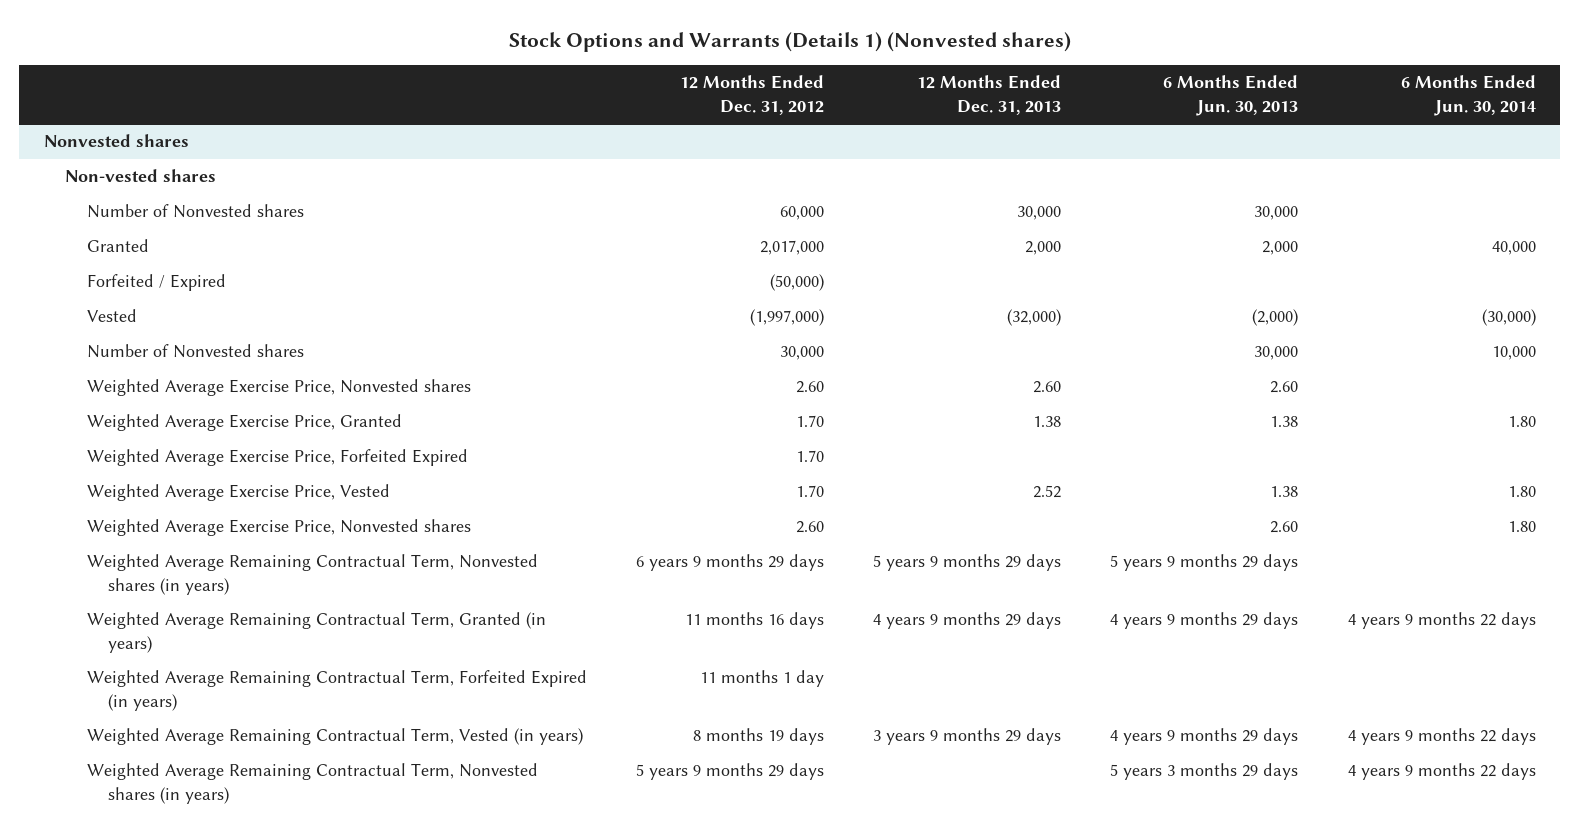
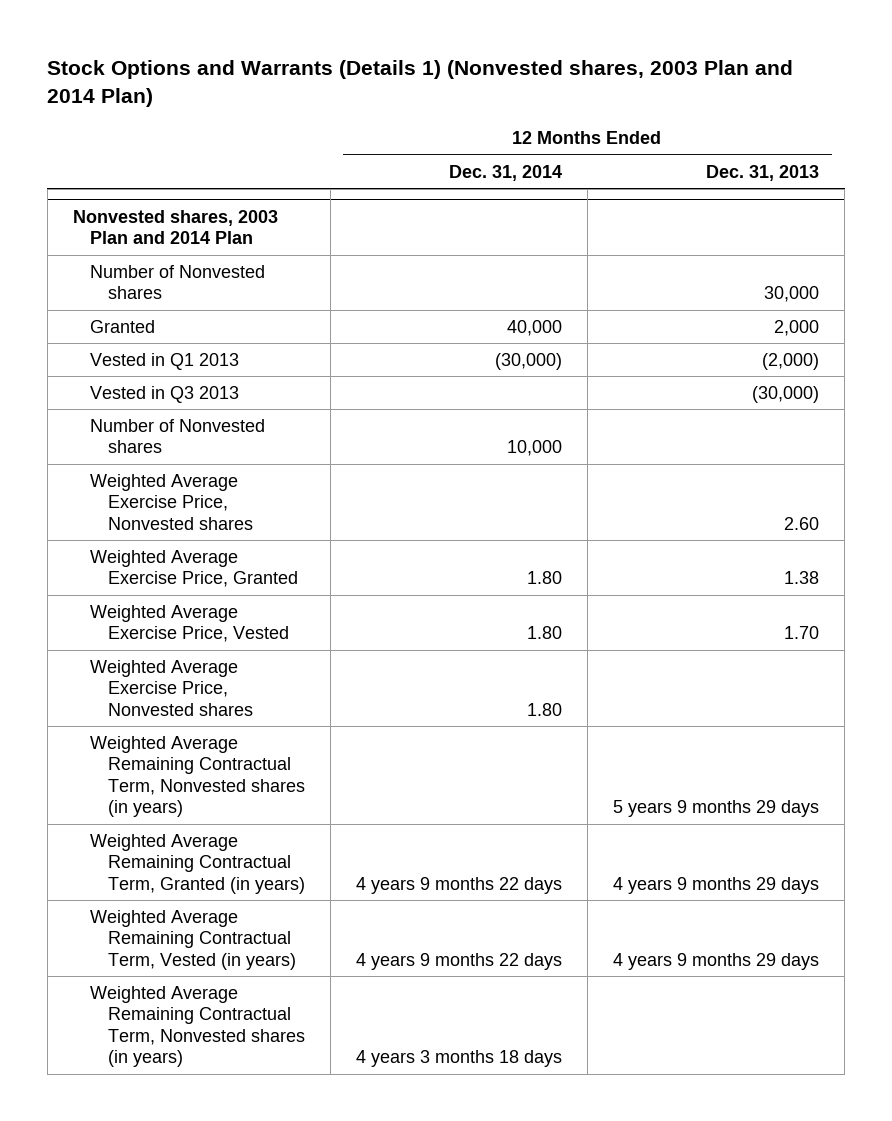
- Stock Options and Warrants (Details 1) (Nonvested shares)
+ Stock Options and Warrants (Details 1) (Nonvested shares, 2003 Plan and 2014 Plan)
- | 12 Months Ended Dec. 31, 2012 | 12 Months Ended Dec. 31, 2013 | 6 Months Ended Jun. 30, 2013 | 6 Months Ended Jun. 30, 2014
+ | 12 Months Ended Dec. 31, 2014 | 12 Months Ended Dec. 31, 2013
- Nonvested shares
- Non-vested shares
+ Nonvested shares, 2003 Plan and 2014 Plan
- Forfeited / Expired | (50,000) | | |
- Vested | (1,997,000) | (32,000) | (2,000) | (30,000)
+ Vested in Q1 2013 | (30,000) | (2,000)
+ Vested in Q3 2013 | | (30,000)
- Weighted Average Exercise Price, Forfeited Expired | 1.70 | | |
- Weighted Average Exercise Price, Vested | 1.70 | 2.52 | 1.38 | 1.80
+ Weighted Average Exercise Price, Vested | 1.80 | 1.70
- Weighted Average Remaining Contractual Term, Forfeited Expired (in years) | 11 months 1 day | | |
- Weighted Average Remaining Contractual Term, Vested (in years) | 8 months 19 days | 3 years 9 months 29 days | 4 years 9 months 29 days | 4 years 9 months 22 days
+ Weighted Average Remaining Contractual Term, Vested (in years) | 4 years 9 months 22 days | 4 years 9 months 29 days

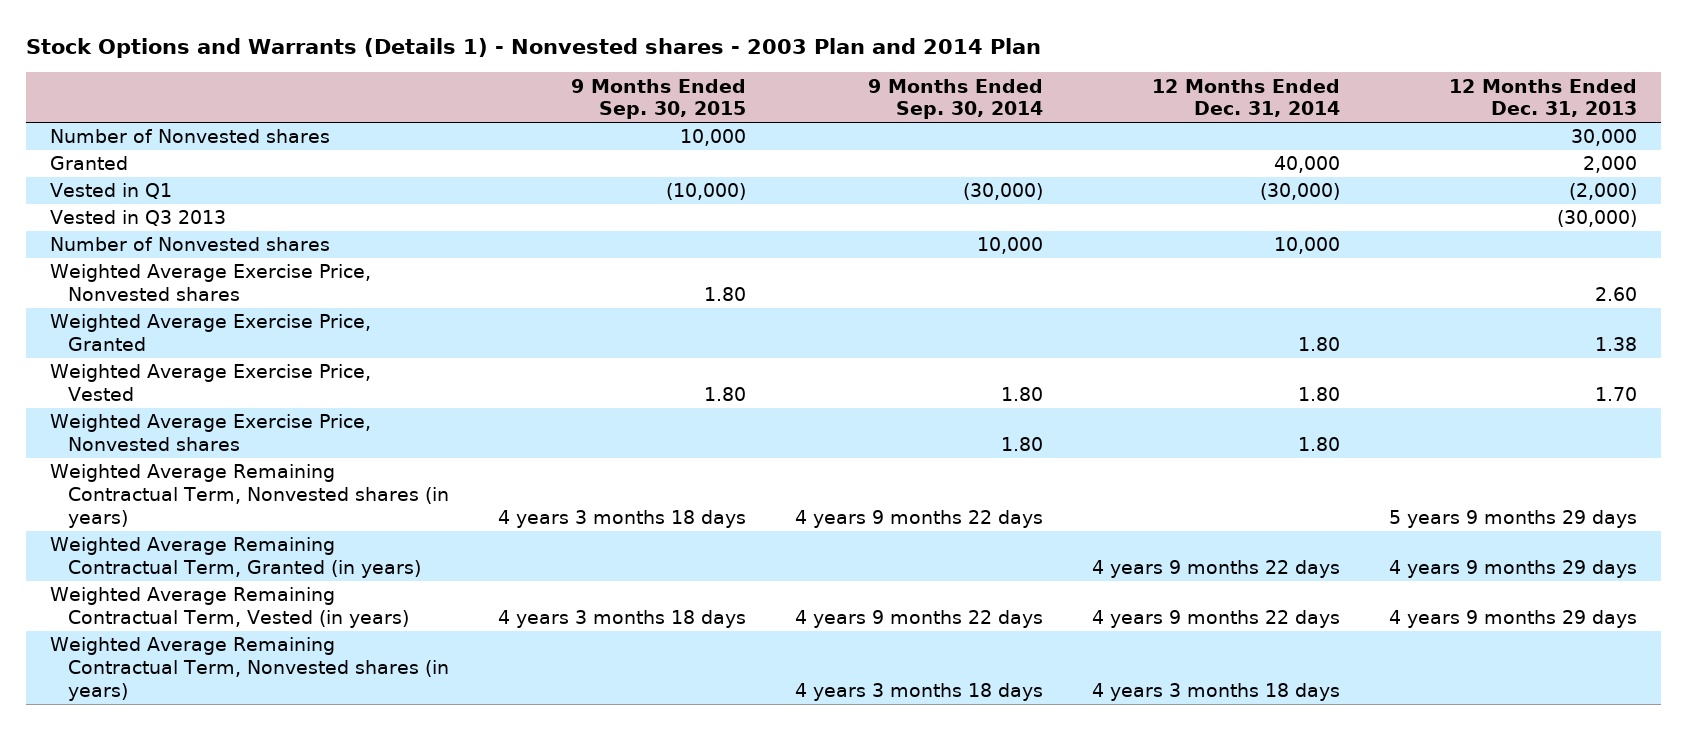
- Stock Options and Warrants (Details 1) (Nonvested shares, 2003 Plan and 2014 Plan)
+ Stock Options and Warrants (Details 1) - Nonvested shares - 2003 Plan and 2014 Plan
- | 12 Months Ended Dec. 31, 2014 | 12 Months Ended Dec. 31, 2013
+ | 9 Months Ended Sep. 30, 2015 | 9 Months Ended Sep. 30, 2014 | 12 Months Ended Dec. 31, 2014 | 12 Months Ended Dec. 31, 2013
- Nonvested shares, 2003 Plan and 2014 Plan
- Vested in Q1 2013 | (30,000) | (2,000)
+ Vested in Q1 | (10,000) | (30,000) | (30,000) | (2,000)

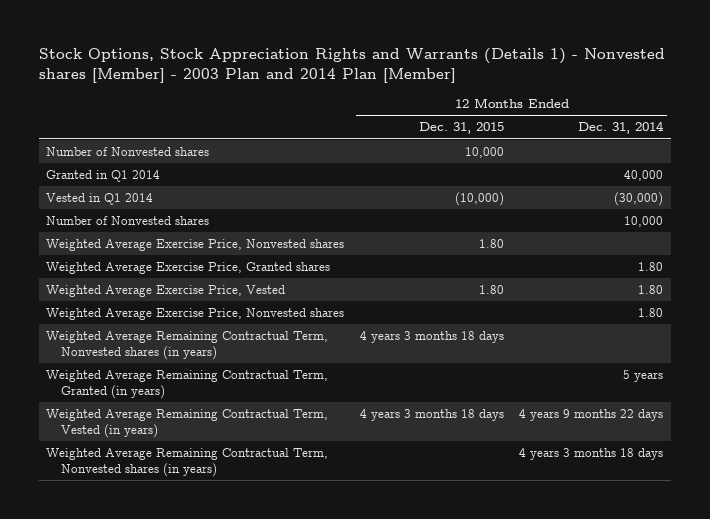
- Stock Options and Warrants (Details 1) - Nonvested shares - 2003 Plan and 2014 Plan
+ Stock Options, Stock Appreciation Rights and Warrants (Details 1) - Nonvested shares [Member] - 2003 Plan and 2014 Plan [Member]
- | 9 Months Ended Sep. 30, 2015 | 9 Months Ended Sep. 30, 2014 | 12 Months Ended Dec. 31, 2014 | 12 Months Ended Dec. 31, 2013
+ | 12 Months Ended Dec. 31, 2015 | 12 Months Ended Dec. 31, 2014
- Granted | | | 40,000 | 2,000
- Vested in Q1 | (10,000) | (30,000) | (30,000) | (2,000)
- Vested in Q3 2013 | | | | (30,000)
+ Granted in Q1 2014 | | 40,000
+ Vested in Q1 2014 | (10,000) | (30,000)
- Weighted Average Exercise Price, Granted | | | 1.80 | 1.38
+ Weighted Average Exercise Price, Granted shares | | 1.80
- Weighted Average Remaining Contractual Term, Granted (in years) | | | 4 years 9 months 22 days | 4 years 9 months 29 days
+ Weighted Average Remaining Contractual Term, Granted (in years) | | 5 years

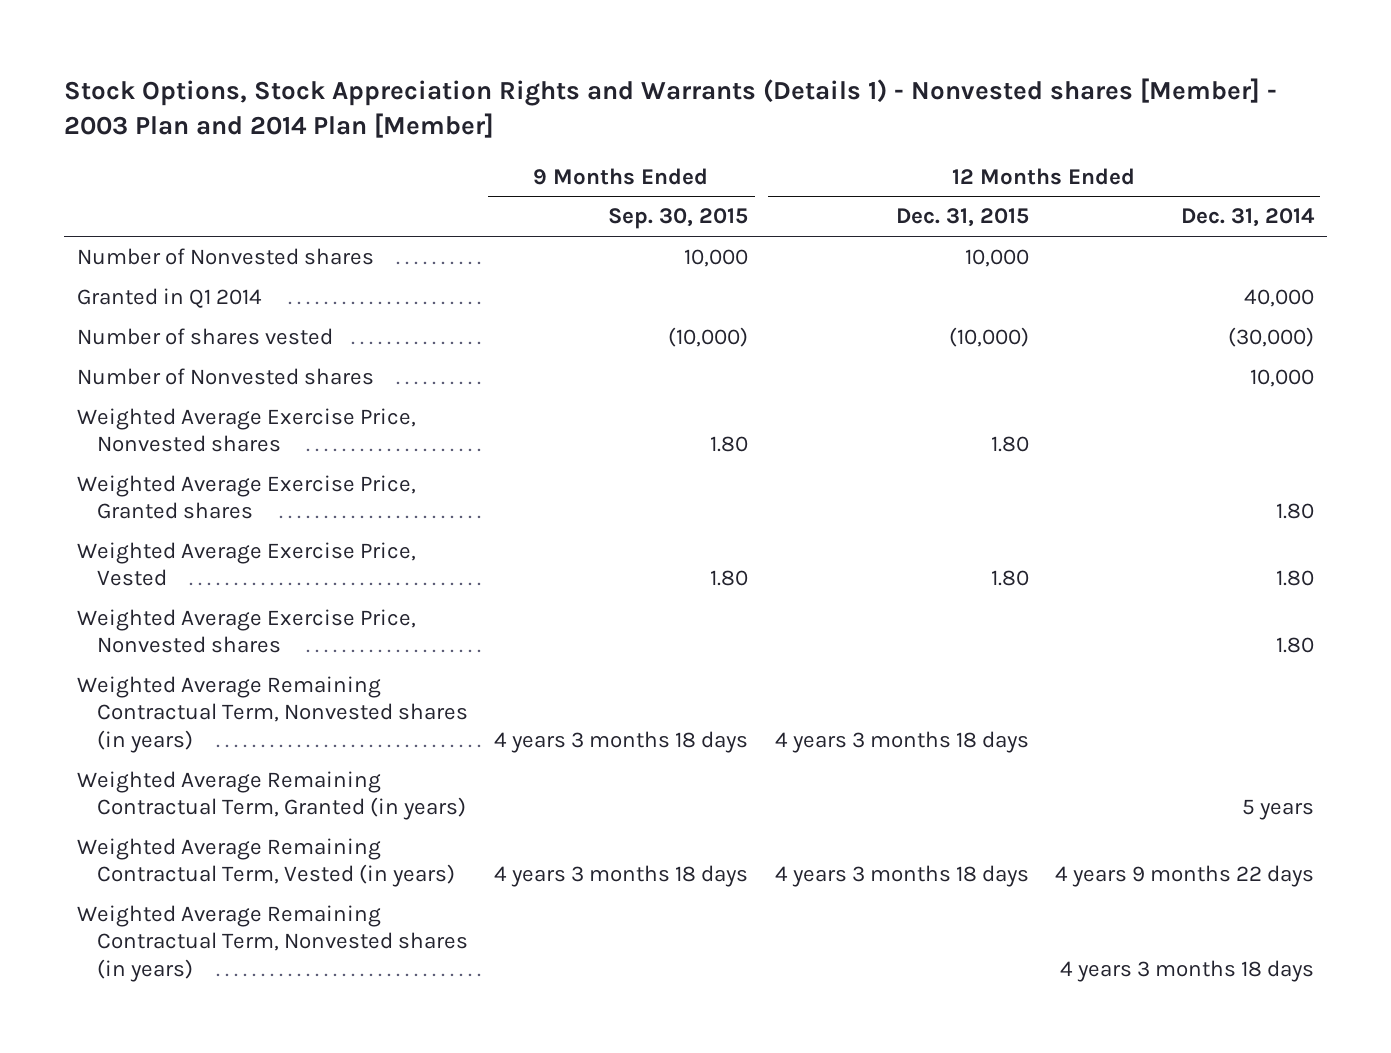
- | 12 Months Ended Dec. 31, 2015 | 12 Months Ended Dec. 31, 2014
+ | 9 Months Ended Sep. 30, 2015 | 12 Months Ended Dec. 31, 2015 | 12 Months Ended Dec. 31, 2014
- Vested in Q1 2014 | (10,000) | (30,000)
+ Number of shares vested | (10,000) | (10,000) | (30,000)

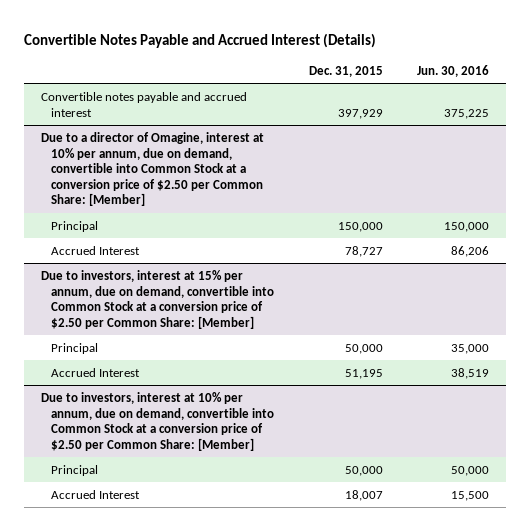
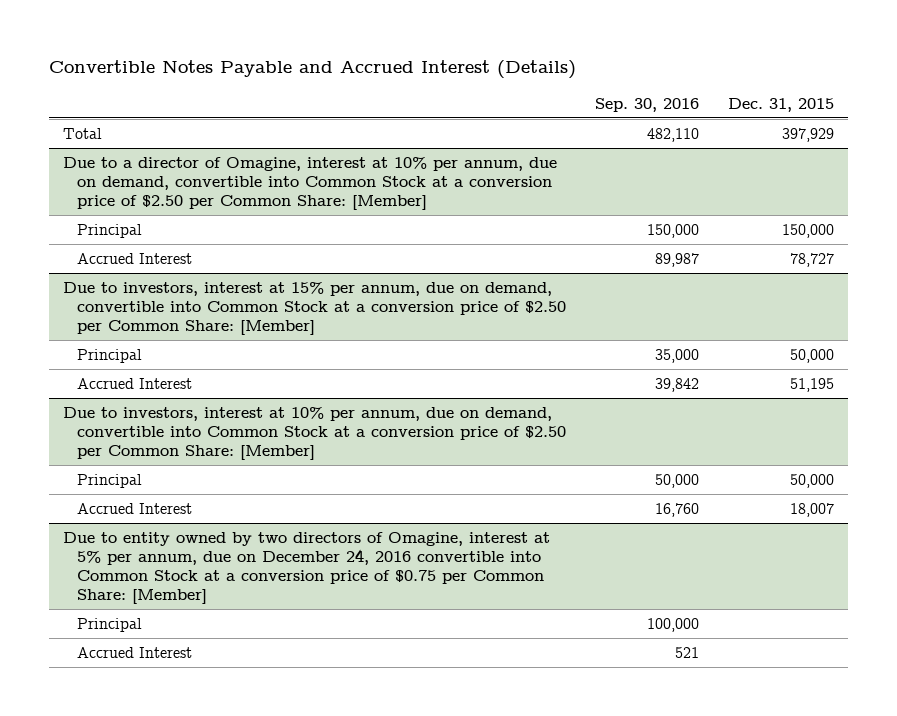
- | Dec. 31, 2015 | Jun. 30, 2016
+ | Sep. 30, 2016 | Dec. 31, 2015
- Convertible notes payable and accrued interest | 397,929 | 375,225
+ Total | 482,110 | 397,929
+ Due to entity owned by two directors of Omagine, interest at 5% per annum, due on December 24, 2016 convertible into Common Stock at a conversion price of $0.75 per Common Share: [Member]
+ Principal | 100,000 |
+ Accrued Interest | 521 |

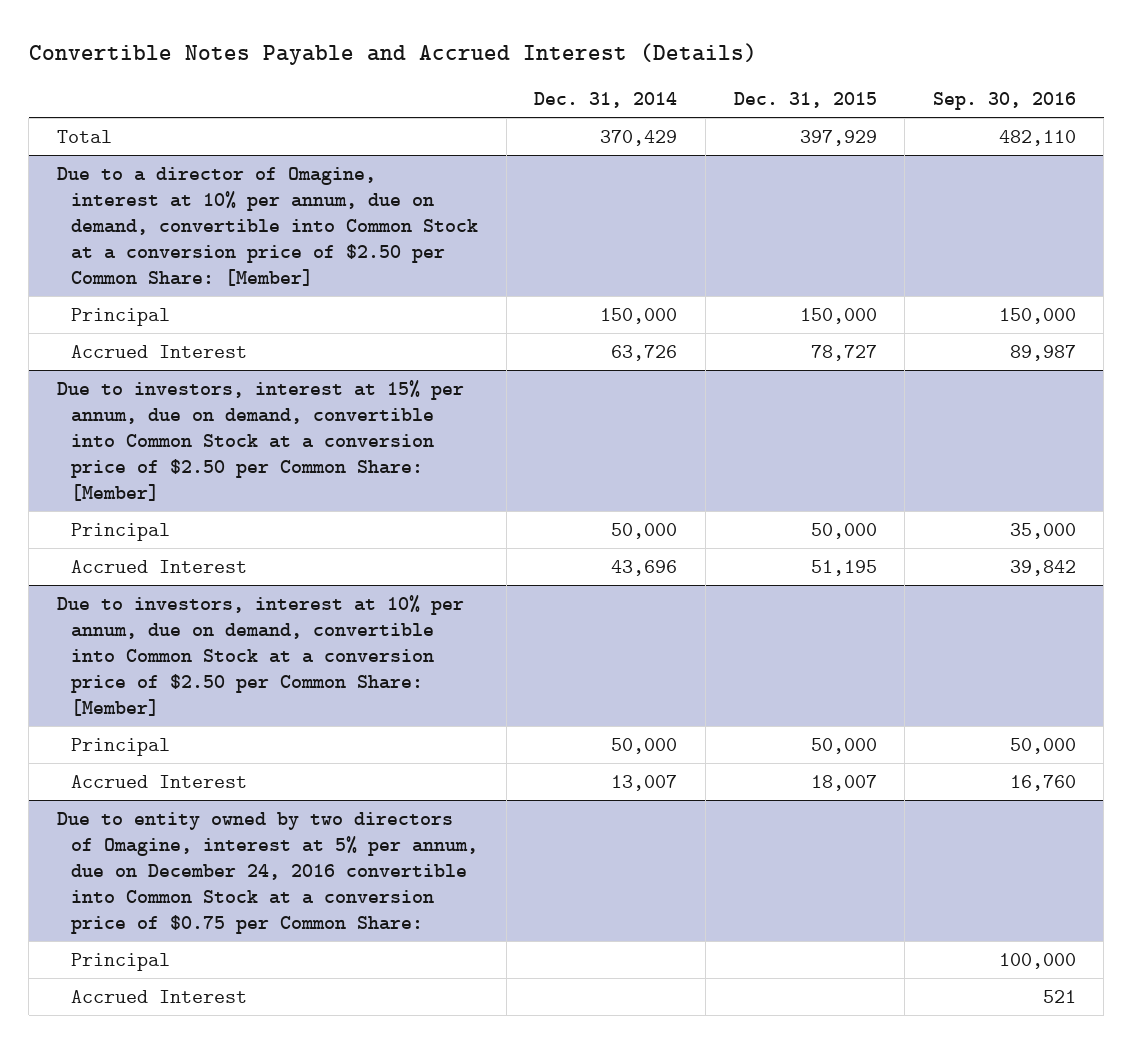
- | Sep. 30, 2016 | Dec. 31, 2015
+ | Dec. 31, 2014 | Dec. 31, 2015 | Sep. 30, 2016
- Due to entity owned by two directors of Omagine, interest at 5% per annum, due on December 24, 2016 convertible into Common Stock at a conversion price of $0.75 per Common Share: [Member]
+ Due to entity owned by two directors of Omagine, interest at 5% per annum, due on December 24, 2016 convertible into Common Stock at a conversion price of $0.75 per Common Share:

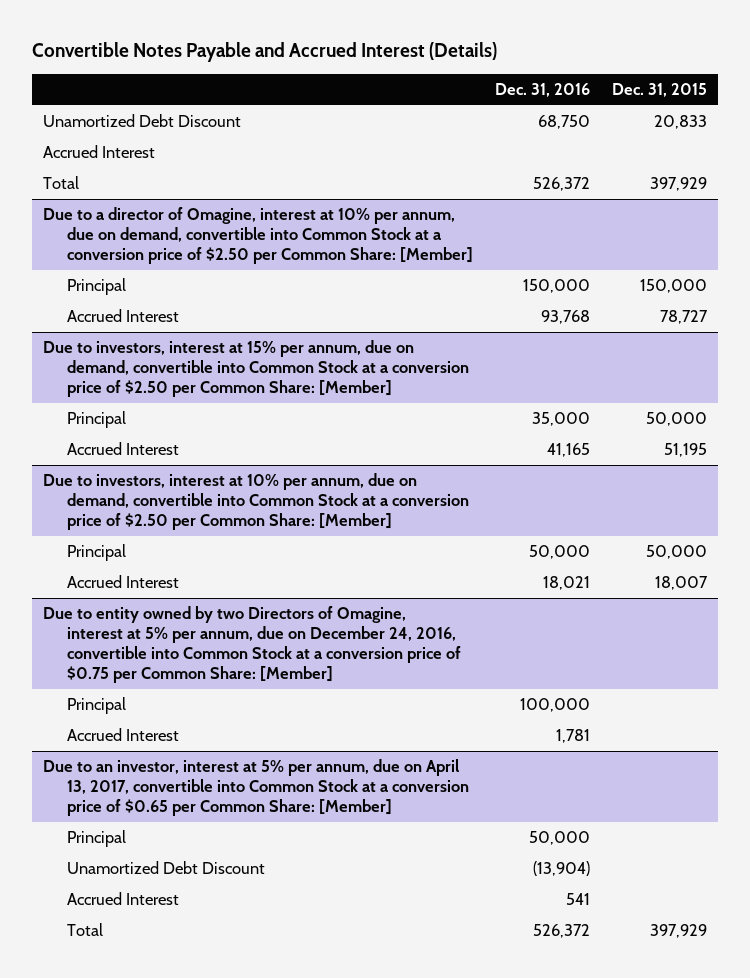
- | Dec. 31, 2014 | Dec. 31, 2015 | Sep. 30, 2016
+ | Dec. 31, 2016 | Dec. 31, 2015
+ Unamortized Debt Discount | 68,750 | 20,833
+ Accrued Interest
- Due to entity owned by two directors of Omagine, interest at 5% per annum, due on December 24, 2016 convertible into Common Stock at a conversion price of $0.75 per Common Share:
+ Due to entity owned by two Directors of Omagine, interest at 5% per annum, due on December 24, 2016, convertible into Common Stock at a conversion price of $0.75 per Common Share: [Member]
+ Due to an investor, interest at 5% per annum, due on April 13, 2017, convertible into Common Stock at a conversion price of $0.65 per Common Share: [Member]
+ Principal | 50,000 |
+ Unamortized Debt Discount | (13,904) |
+ Accrued Interest | 541 |
+ Total | 526,372 | 397,929

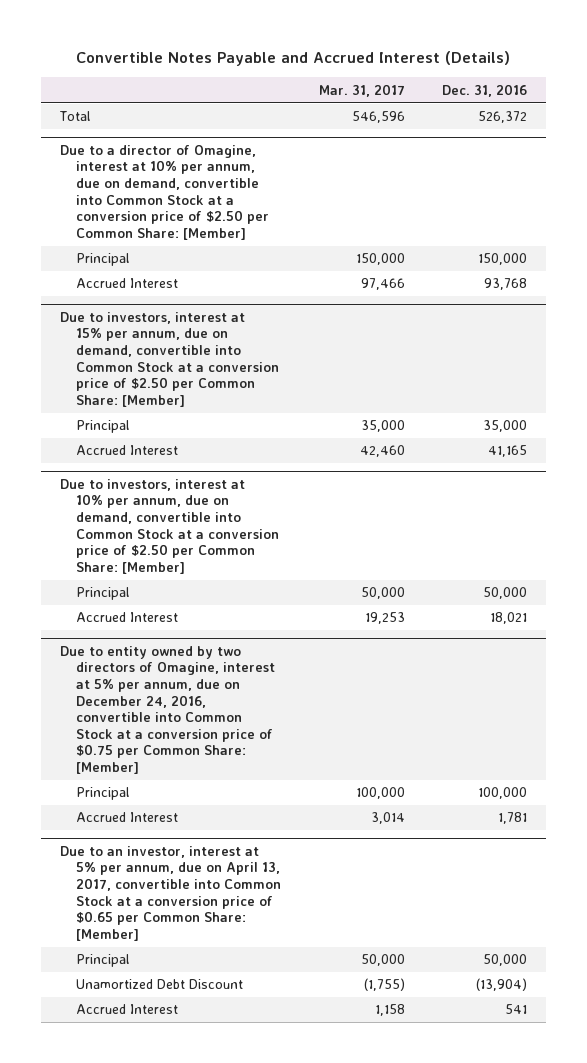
- | Dec. 31, 2016 | Dec. 31, 2015
+ | Mar. 31, 2017 | Dec. 31, 2016
- Unamortized Debt Discount | 68,750 | 20,833
- Accrued Interest
- Due to entity owned by two Directors of Omagine, interest at 5% per annum, due on December 24, 2016, convertible into Common Stock at a conversion price of $0.75 per Common Share: [Member]
+ Due to entity owned by two directors of Omagine, interest at 5% per annum, due on December 24, 2016, convertible into Common Stock at a conversion price of $0.75 per Common Share: [Member]
@ Due to an investor, interest at 5% per annum, due on April 13, 2017, convertible into Common Stock at a conversion price of $0.65 per Common Share: [Member]
- Total | 526,372 | 397,929

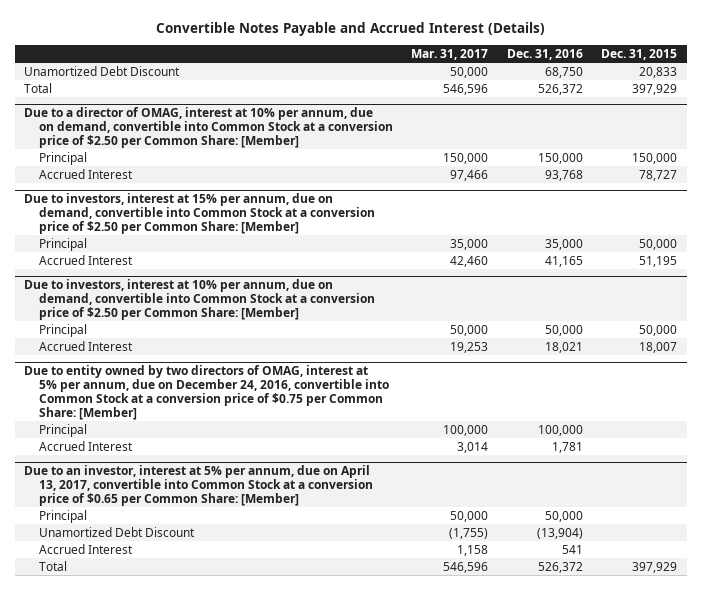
- | Mar. 31, 2017 | Dec. 31, 2016
+ | Mar. 31, 2017 | Dec. 31, 2016 | Dec. 31, 2015
+ Unamortized Debt Discount | 50,000 | 68,750 | 20,833
- Due to a director of Omagine, interest at 10% per annum, due on demand, convertible into Common Stock at a conversion price of $2.50 per Common Share: [Member]
+ Due to a director of OMAG, interest at 10% per annum, due on demand, convertible into Common Stock at a conversion price of $2.50 per Common Share: [Member]
- Due to entity owned by two directors of Omagine, interest at 5% per annum, due on December 24, 2016, convertible into Common Stock at a conversion price of $0.75 per Common Share: [Member]
+ Due to entity owned by two directors of OMAG, interest at 5% per annum, due on December 24, 2016, convertible into Common Stock at a conversion price of $0.75 per Common Share: [Member]
@ Due to an investor, interest at 5% per annum, due on April 13, 2017, convertible into Common Stock at a conversion price of $0.65 per Common Share: [Member]
+ Total | 546,596 | 526,372 | 397,929

